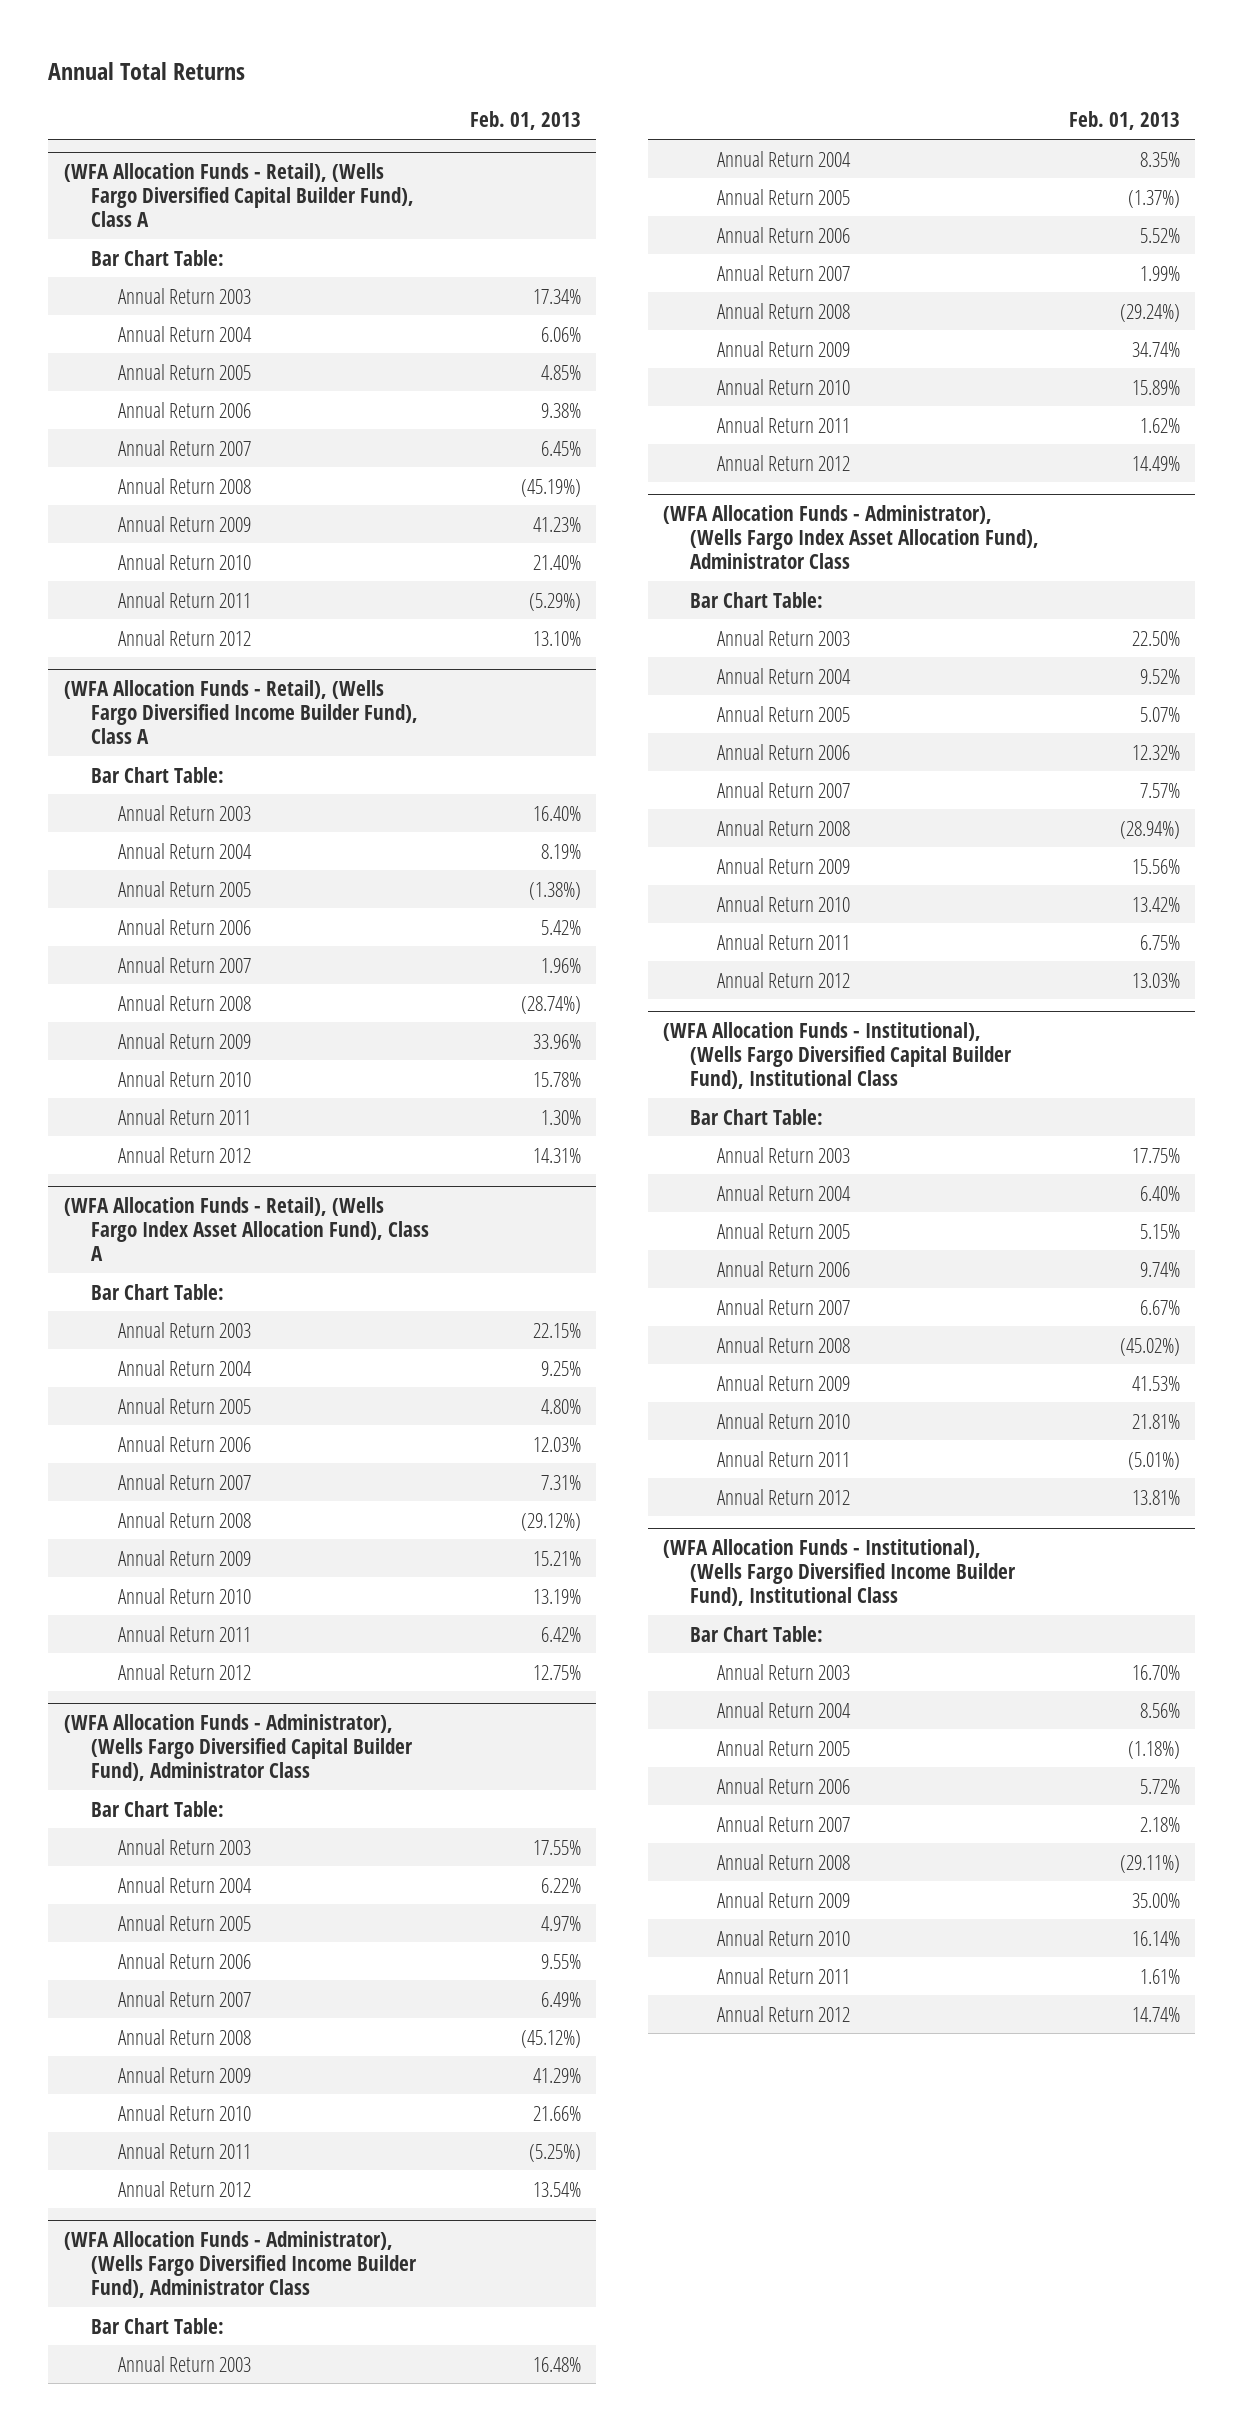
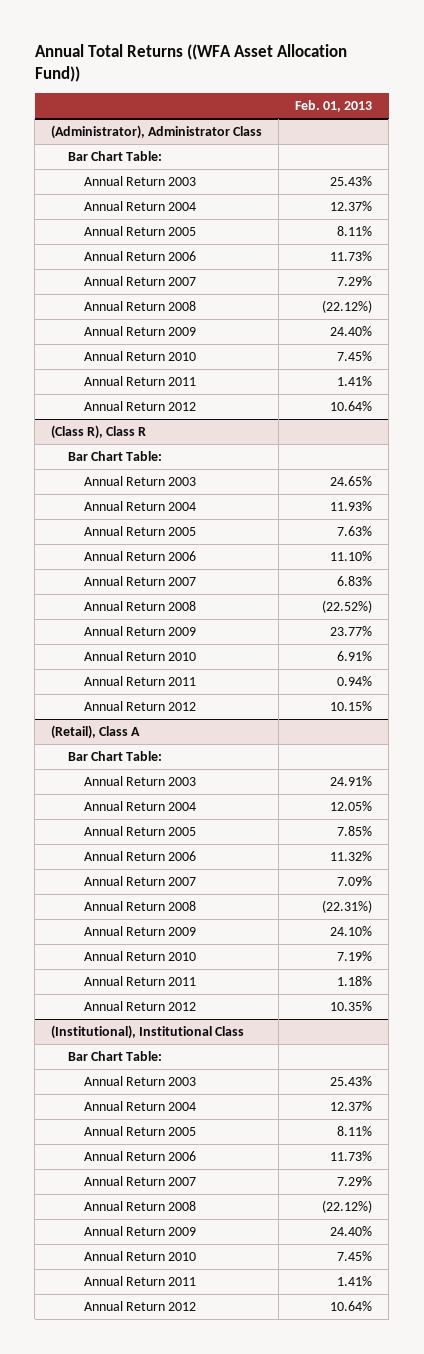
- Annual Total Returns
+ Annual Total Returns ((WFA Asset Allocation Fund))
- (WFA Allocation Funds - Retail), (Wells Fargo Diversified Capital Builder Fund), Class A
- Bar Chart Table:
- Annual Return 2003 | 17.34%
- Annual Return 2004 | 6.06%
- Annual Return 2005 | 4.85%
- Annual Return 2006 | 9.38%
- Annual Return 2007 | 6.45%
- Annual Return 2008 | (45.19%)
- Annual Return 2009 | 41.23%
- Annual Return 2010 | 21.40%
- Annual Return 2011 | (5.29%)
- Annual Return 2012 | 13.10%
- (WFA Allocation Funds - Retail), (Wells Fargo Diversified Income Builder Fund), Class A
- Bar Chart Table:
- Annual Return 2003 | 16.40%
- Annual Return 2004 | 8.19%
- Annual Return 2005 | (1.38%)
- Annual Return 2006 | 5.42%
- Annual Return 2007 | 1.96%
- Annual Return 2008 | (28.74%)
- Annual Return 2009 | 33.96%
- Annual Return 2010 | 15.78%
- Annual Return 2011 | 1.30%
- Annual Return 2012 | 14.31%
- (WFA Allocation Funds - Retail), (Wells Fargo Index Asset Allocation Fund), Class A
- Bar Chart Table:
- Annual Return 2003 | 22.15%
- Annual Return 2004 | 9.25%
- Annual Return 2005 | 4.80%
- Annual Return 2006 | 12.03%
- Annual Return 2007 | 7.31%
- Annual Return 2008 | (29.12%)
- Annual Return 2009 | 15.21%
- Annual Return 2010 | 13.19%
- Annual Return 2011 | 6.42%
- Annual Return 2012 | 12.75%
- (WFA Allocation Funds - Administrator), (Wells Fargo Diversified Capital Builder Fund), Administrator Class
- Bar Chart Table:
- Annual Return 2003 | 17.55%
- Annual Return 2004 | 6.22%
- Annual Return 2005 | 4.97%
- Annual Return 2006 | 9.55%
- Annual Return 2007 | 6.49%
- Annual Return 2008 | (45.12%)
- Annual Return 2009 | 41.29%
- Annual Return 2010 | 21.66%
- Annual Return 2011 | (5.25%)
- Annual Return 2012 | 13.54%
- (WFA Allocation Funds - Administrator), (Wells Fargo Diversified Income Builder Fund), Administrator Class
+ (Administrator), Administrator Class
- Annual Return 2003 | 16.48%
- Annual Return 2004 | 8.35%
- Annual Return 2005 | (1.37%)
- Annual Return 2006 | 5.52%
- Annual Return 2007 | 1.99%
- Annual Return 2008 | (29.24%)
- Annual Return 2009 | 34.74%
- Annual Return 2010 | 15.89%
- Annual Return 2011 | 1.62%
- Annual Return 2012 | 14.49%
- (WFA Allocation Funds - Administrator), (Wells Fargo Index Asset Allocation Fund), Administrator Class
+ Annual Return 2003 | 25.43%
+ Annual Return 2004 | 12.37%
+ Annual Return 2005 | 8.11%
+ Annual Return 2006 | 11.73%
+ Annual Return 2007 | 7.29%
+ Annual Return 2008 | (22.12%)
+ Annual Return 2009 | 24.40%
+ Annual Return 2010 | 7.45%
+ Annual Return 2011 | 1.41%
+ Annual Return 2012 | 10.64%
+ (Class R), Class R
- Annual Return 2003 | 22.50%
- Annual Return 2004 | 9.52%
- Annual Return 2005 | 5.07%
- Annual Return 2006 | 12.32%
- Annual Return 2007 | 7.57%
- Annual Return 2008 | (28.94%)
- Annual Return 2009 | 15.56%
- Annual Return 2010 | 13.42%
- Annual Return 2011 | 6.75%
- Annual Return 2012 | 13.03%
- (WFA Allocation Funds - Institutional), (Wells Fargo Diversified Capital Builder Fund), Institutional Class
+ Annual Return 2003 | 24.65%
+ Annual Return 2004 | 11.93%
+ Annual Return 2005 | 7.63%
+ Annual Return 2006 | 11.10%
+ Annual Return 2007 | 6.83%
+ Annual Return 2008 | (22.52%)
+ Annual Return 2009 | 23.77%
+ Annual Return 2010 | 6.91%
+ Annual Return 2011 | 0.94%
+ Annual Return 2012 | 10.15%
+ (Retail), Class A
- Annual Return 2003 | 17.75%
- Annual Return 2004 | 6.40%
- Annual Return 2005 | 5.15%
- Annual Return 2006 | 9.74%
- Annual Return 2007 | 6.67%
- Annual Return 2008 | (45.02%)
- Annual Return 2009 | 41.53%
- Annual Return 2010 | 21.81%
- Annual Return 2011 | (5.01%)
- Annual Return 2012 | 13.81%
- (WFA Allocation Funds - Institutional), (Wells Fargo Diversified Income Builder Fund), Institutional Class
+ Annual Return 2003 | 24.91%
+ Annual Return 2004 | 12.05%
+ Annual Return 2005 | 7.85%
+ Annual Return 2006 | 11.32%
+ Annual Return 2007 | 7.09%
+ Annual Return 2008 | (22.31%)
+ Annual Return 2009 | 24.10%
+ Annual Return 2010 | 7.19%
+ Annual Return 2011 | 1.18%
+ Annual Return 2012 | 10.35%
+ (Institutional), Institutional Class
- Annual Return 2003 | 16.70%
- Annual Return 2004 | 8.56%
- Annual Return 2005 | (1.18%)
- Annual Return 2006 | 5.72%
- Annual Return 2007 | 2.18%
- Annual Return 2008 | (29.11%)
- Annual Return 2009 | 35.00%
- Annual Return 2010 | 16.14%
- Annual Return 2011 | 1.61%
- Annual Return 2012 | 14.74%
+ Annual Return 2003 | 25.43%
+ Annual Return 2004 | 12.37%
+ Annual Return 2005 | 8.11%
+ Annual Return 2006 | 11.73%
+ Annual Return 2007 | 7.29%
+ Annual Return 2008 | (22.12%)
+ Annual Return 2009 | 24.40%
+ Annual Return 2010 | 7.45%
+ Annual Return 2011 | 1.41%
+ Annual Return 2012 | 10.64%

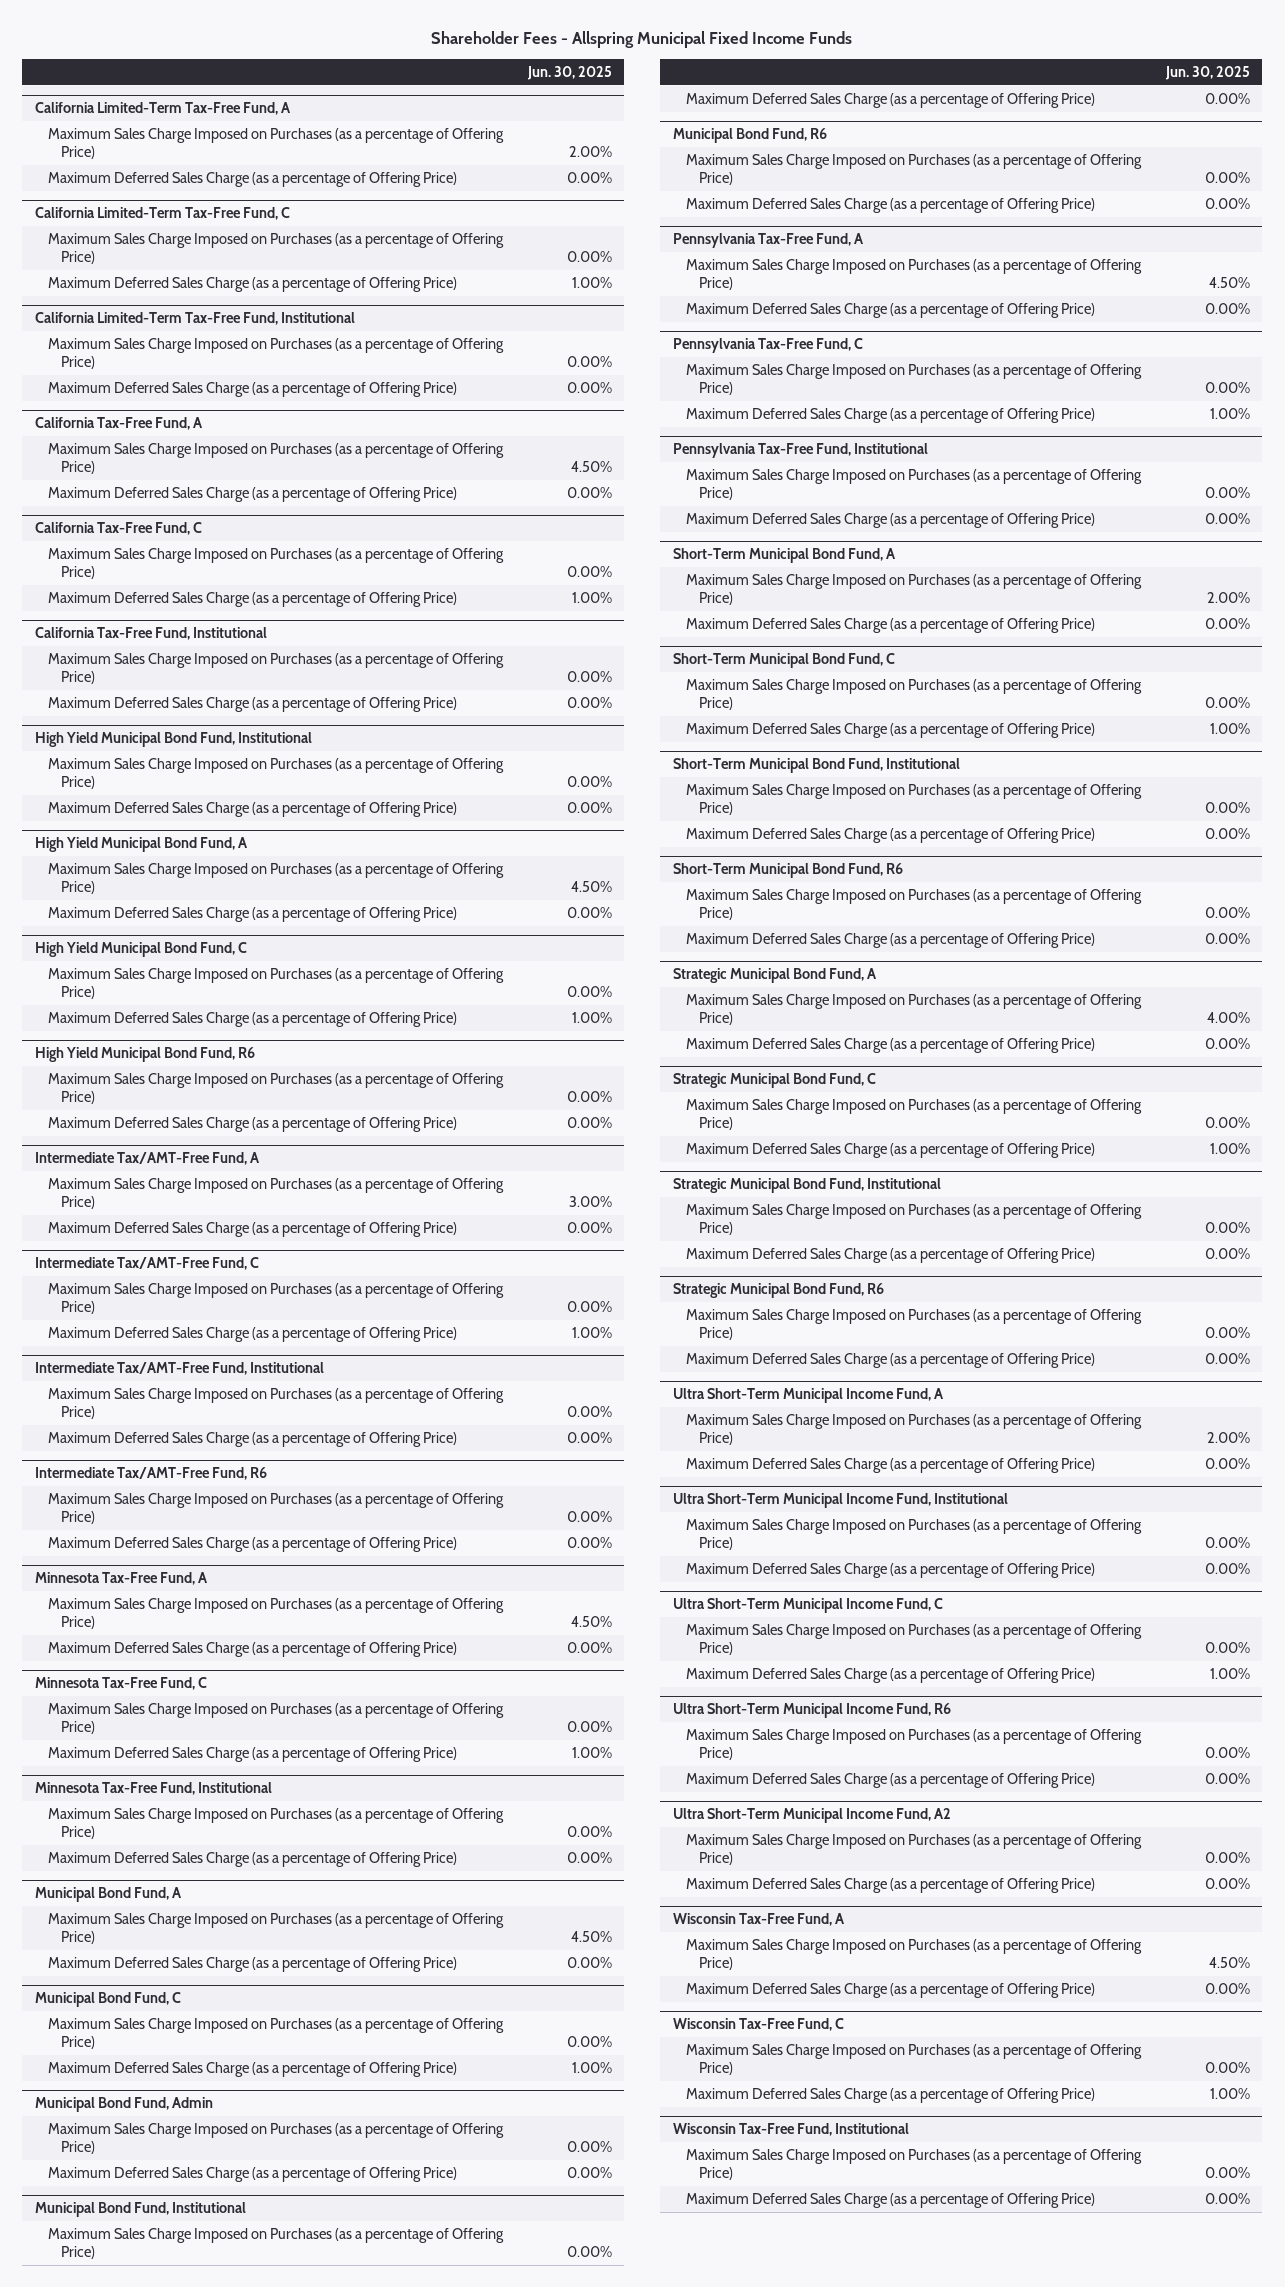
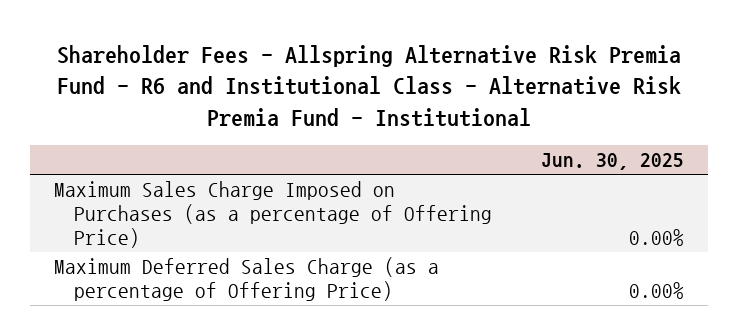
- Shareholder Fees - Allspring Municipal Fixed Income Funds
+ Shareholder Fees - Allspring Alternative Risk Premia Fund - R6 and Institutional Class - Alternative Risk Premia Fund - Institutional
- California Limited-Term Tax-Free Fund, A
- Maximum Sales Charge Imposed on Purchases (as a percentage of Offering Price) | 2.00%
- Maximum Deferred Sales Charge (as a percentage of Offering Price) | 0.00%
- California Limited-Term Tax-Free Fund, C
- Maximum Deferred Sales Charge (as a percentage of Offering Price) | 1.00%
- California Limited-Term Tax-Free Fund, Institutional
- Maximum Sales Charge Imposed on Purchases (as a percentage of Offering Price) | 0.00%
- California Tax-Free Fund, A
- Maximum Sales Charge Imposed on Purchases (as a percentage of Offering Price) | 4.50%
- Maximum Deferred Sales Charge (as a percentage of Offering Price) | 0.00%
- California Tax-Free Fund, C
- Maximum Sales Charge Imposed on Purchases (as a percentage of Offering Price) | 0.00%
- Maximum Deferred Sales Charge (as a percentage of Offering Price) | 1.00%
- California Tax-Free Fund, Institutional
- Maximum Sales Charge Imposed on Purchases (as a percentage of Offering Price) | 0.00%
- Maximum Deferred Sales Charge (as a percentage of Offering Price) | 0.00%
- High Yield Municipal Bond Fund, Institutional
- Maximum Sales Charge Imposed on Purchases (as a percentage of Offering Price) | 0.00%
- Maximum Deferred Sales Charge (as a percentage of Offering Price) | 0.00%
- High Yield Municipal Bond Fund, A
- Maximum Sales Charge Imposed on Purchases (as a percentage of Offering Price) | 4.50%
- Maximum Deferred Sales Charge (as a percentage of Offering Price) | 0.00%
- High Yield Municipal Bond Fund, C
- Maximum Sales Charge Imposed on Purchases (as a percentage of Offering Price) | 0.00%
- Maximum Deferred Sales Charge (as a percentage of Offering Price) | 1.00%
- High Yield Municipal Bond Fund, R6
- Maximum Sales Charge Imposed on Purchases (as a percentage of Offering Price) | 0.00%
- Maximum Deferred Sales Charge (as a percentage of Offering Price) | 0.00%
- Intermediate Tax/AMT-Free Fund, A
- Maximum Sales Charge Imposed on Purchases (as a percentage of Offering Price) | 3.00%
- Maximum Deferred Sales Charge (as a percentage of Offering Price) | 0.00%
- Intermediate Tax/AMT-Free Fund, C
- Maximum Sales Charge Imposed on Purchases (as a percentage of Offering Price) | 0.00%
- Maximum Deferred Sales Charge (as a percentage of Offering Price) | 1.00%
- Intermediate Tax/AMT-Free Fund, Institutional
- Maximum Sales Charge Imposed on Purchases (as a percentage of Offering Price) | 0.00%
- Maximum Deferred Sales Charge (as a percentage of Offering Price) | 0.00%
- Intermediate Tax/AMT-Free Fund, R6
- Maximum Sales Charge Imposed on Purchases (as a percentage of Offering Price) | 0.00%
- Maximum Deferred Sales Charge (as a percentage of Offering Price) | 0.00%
- Minnesota Tax-Free Fund, A
- Maximum Sales Charge Imposed on Purchases (as a percentage of Offering Price) | 4.50%
- Maximum Deferred Sales Charge (as a percentage of Offering Price) | 0.00%
- Minnesota Tax-Free Fund, C
- Maximum Sales Charge Imposed on Purchases (as a percentage of Offering Price) | 0.00%
- Maximum Deferred Sales Charge (as a percentage of Offering Price) | 1.00%
- Minnesota Tax-Free Fund, Institutional
- Maximum Sales Charge Imposed on Purchases (as a percentage of Offering Price) | 0.00%
- Maximum Deferred Sales Charge (as a percentage of Offering Price) | 0.00%
- Municipal Bond Fund, A
- Maximum Sales Charge Imposed on Purchases (as a percentage of Offering Price) | 4.50%
- Maximum Deferred Sales Charge (as a percentage of Offering Price) | 0.00%
- Municipal Bond Fund, C
- Maximum Sales Charge Imposed on Purchases (as a percentage of Offering Price) | 0.00%
- Maximum Deferred Sales Charge (as a percentage of Offering Price) | 1.00%
- Municipal Bond Fund, Admin
- Maximum Sales Charge Imposed on Purchases (as a percentage of Offering Price) | 0.00%
- Maximum Deferred Sales Charge (as a percentage of Offering Price) | 0.00%
- Municipal Bond Fund, Institutional
- Maximum Sales Charge Imposed on Purchases (as a percentage of Offering Price) | 0.00%
- Maximum Deferred Sales Charge (as a percentage of Offering Price) | 0.00%
- Municipal Bond Fund, R6
- Maximum Sales Charge Imposed on Purchases (as a percentage of Offering Price) | 0.00%
- Maximum Deferred Sales Charge (as a percentage of Offering Price) | 0.00%
- Pennsylvania Tax-Free Fund, A
- Maximum Sales Charge Imposed on Purchases (as a percentage of Offering Price) | 4.50%
- Maximum Deferred Sales Charge (as a percentage of Offering Price) | 0.00%
- Pennsylvania Tax-Free Fund, C
- Maximum Sales Charge Imposed on Purchases (as a percentage of Offering Price) | 0.00%
- Maximum Deferred Sales Charge (as a percentage of Offering Price) | 1.00%
- Pennsylvania Tax-Free Fund, Institutional
- Maximum Sales Charge Imposed on Purchases (as a percentage of Offering Price) | 0.00%
- Maximum Deferred Sales Charge (as a percentage of Offering Price) | 0.00%
- Short-Term Municipal Bond Fund, A
- Maximum Sales Charge Imposed on Purchases (as a percentage of Offering Price) | 2.00%
- Maximum Deferred Sales Charge (as a percentage of Offering Price) | 0.00%
- Short-Term Municipal Bond Fund, C
- Maximum Sales Charge Imposed on Purchases (as a percentage of Offering Price) | 0.00%
- Maximum Deferred Sales Charge (as a percentage of Offering Price) | 1.00%
- Short-Term Municipal Bond Fund, Institutional
- Maximum Sales Charge Imposed on Purchases (as a percentage of Offering Price) | 0.00%
- Maximum Deferred Sales Charge (as a percentage of Offering Price) | 0.00%
- Short-Term Municipal Bond Fund, R6
- Maximum Sales Charge Imposed on Purchases (as a percentage of Offering Price) | 0.00%
- Maximum Deferred Sales Charge (as a percentage of Offering Price) | 0.00%
- Strategic Municipal Bond Fund, A
- Maximum Sales Charge Imposed on Purchases (as a percentage of Offering Price) | 4.00%
- Maximum Deferred Sales Charge (as a percentage of Offering Price) | 0.00%
- Strategic Municipal Bond Fund, C
- Maximum Sales Charge Imposed on Purchases (as a percentage of Offering Price) | 0.00%
- Maximum Deferred Sales Charge (as a percentage of Offering Price) | 1.00%
- Strategic Municipal Bond Fund, Institutional
- Maximum Sales Charge Imposed on Purchases (as a percentage of Offering Price) | 0.00%
- Maximum Deferred Sales Charge (as a percentage of Offering Price) | 0.00%
- Strategic Municipal Bond Fund, R6
- Maximum Sales Charge Imposed on Purchases (as a percentage of Offering Price) | 0.00%
- Maximum Deferred Sales Charge (as a percentage of Offering Price) | 0.00%
- Ultra Short-Term Municipal Income Fund, A
- Maximum Sales Charge Imposed on Purchases (as a percentage of Offering Price) | 2.00%
- Maximum Deferred Sales Charge (as a percentage of Offering Price) | 0.00%
- Ultra Short-Term Municipal Income Fund, Institutional
- Maximum Sales Charge Imposed on Purchases (as a percentage of Offering Price) | 0.00%
- Maximum Deferred Sales Charge (as a percentage of Offering Price) | 0.00%
- Ultra Short-Term Municipal Income Fund, C
- Maximum Sales Charge Imposed on Purchases (as a percentage of Offering Price) | 0.00%
- Maximum Deferred Sales Charge (as a percentage of Offering Price) | 1.00%
- Ultra Short-Term Municipal Income Fund, R6
- Maximum Sales Charge Imposed on Purchases (as a percentage of Offering Price) | 0.00%
- Maximum Deferred Sales Charge (as a percentage of Offering Price) | 0.00%
- Ultra Short-Term Municipal Income Fund, A2
- Maximum Sales Charge Imposed on Purchases (as a percentage of Offering Price) | 0.00%
- Maximum Deferred Sales Charge (as a percentage of Offering Price) | 0.00%
- Wisconsin Tax-Free Fund, A
- Maximum Sales Charge Imposed on Purchases (as a percentage of Offering Price) | 4.50%
- Maximum Deferred Sales Charge (as a percentage of Offering Price) | 0.00%
- Wisconsin Tax-Free Fund, C
- Maximum Sales Charge Imposed on Purchases (as a percentage of Offering Price) | 0.00%
- Maximum Deferred Sales Charge (as a percentage of Offering Price) | 1.00%
- Wisconsin Tax-Free Fund, Institutional
- Maximum Sales Charge Imposed on Purchases (as a percentage of Offering Price) | 0.00%
- Maximum Deferred Sales Charge (as a percentage of Offering Price) | 0.00%

